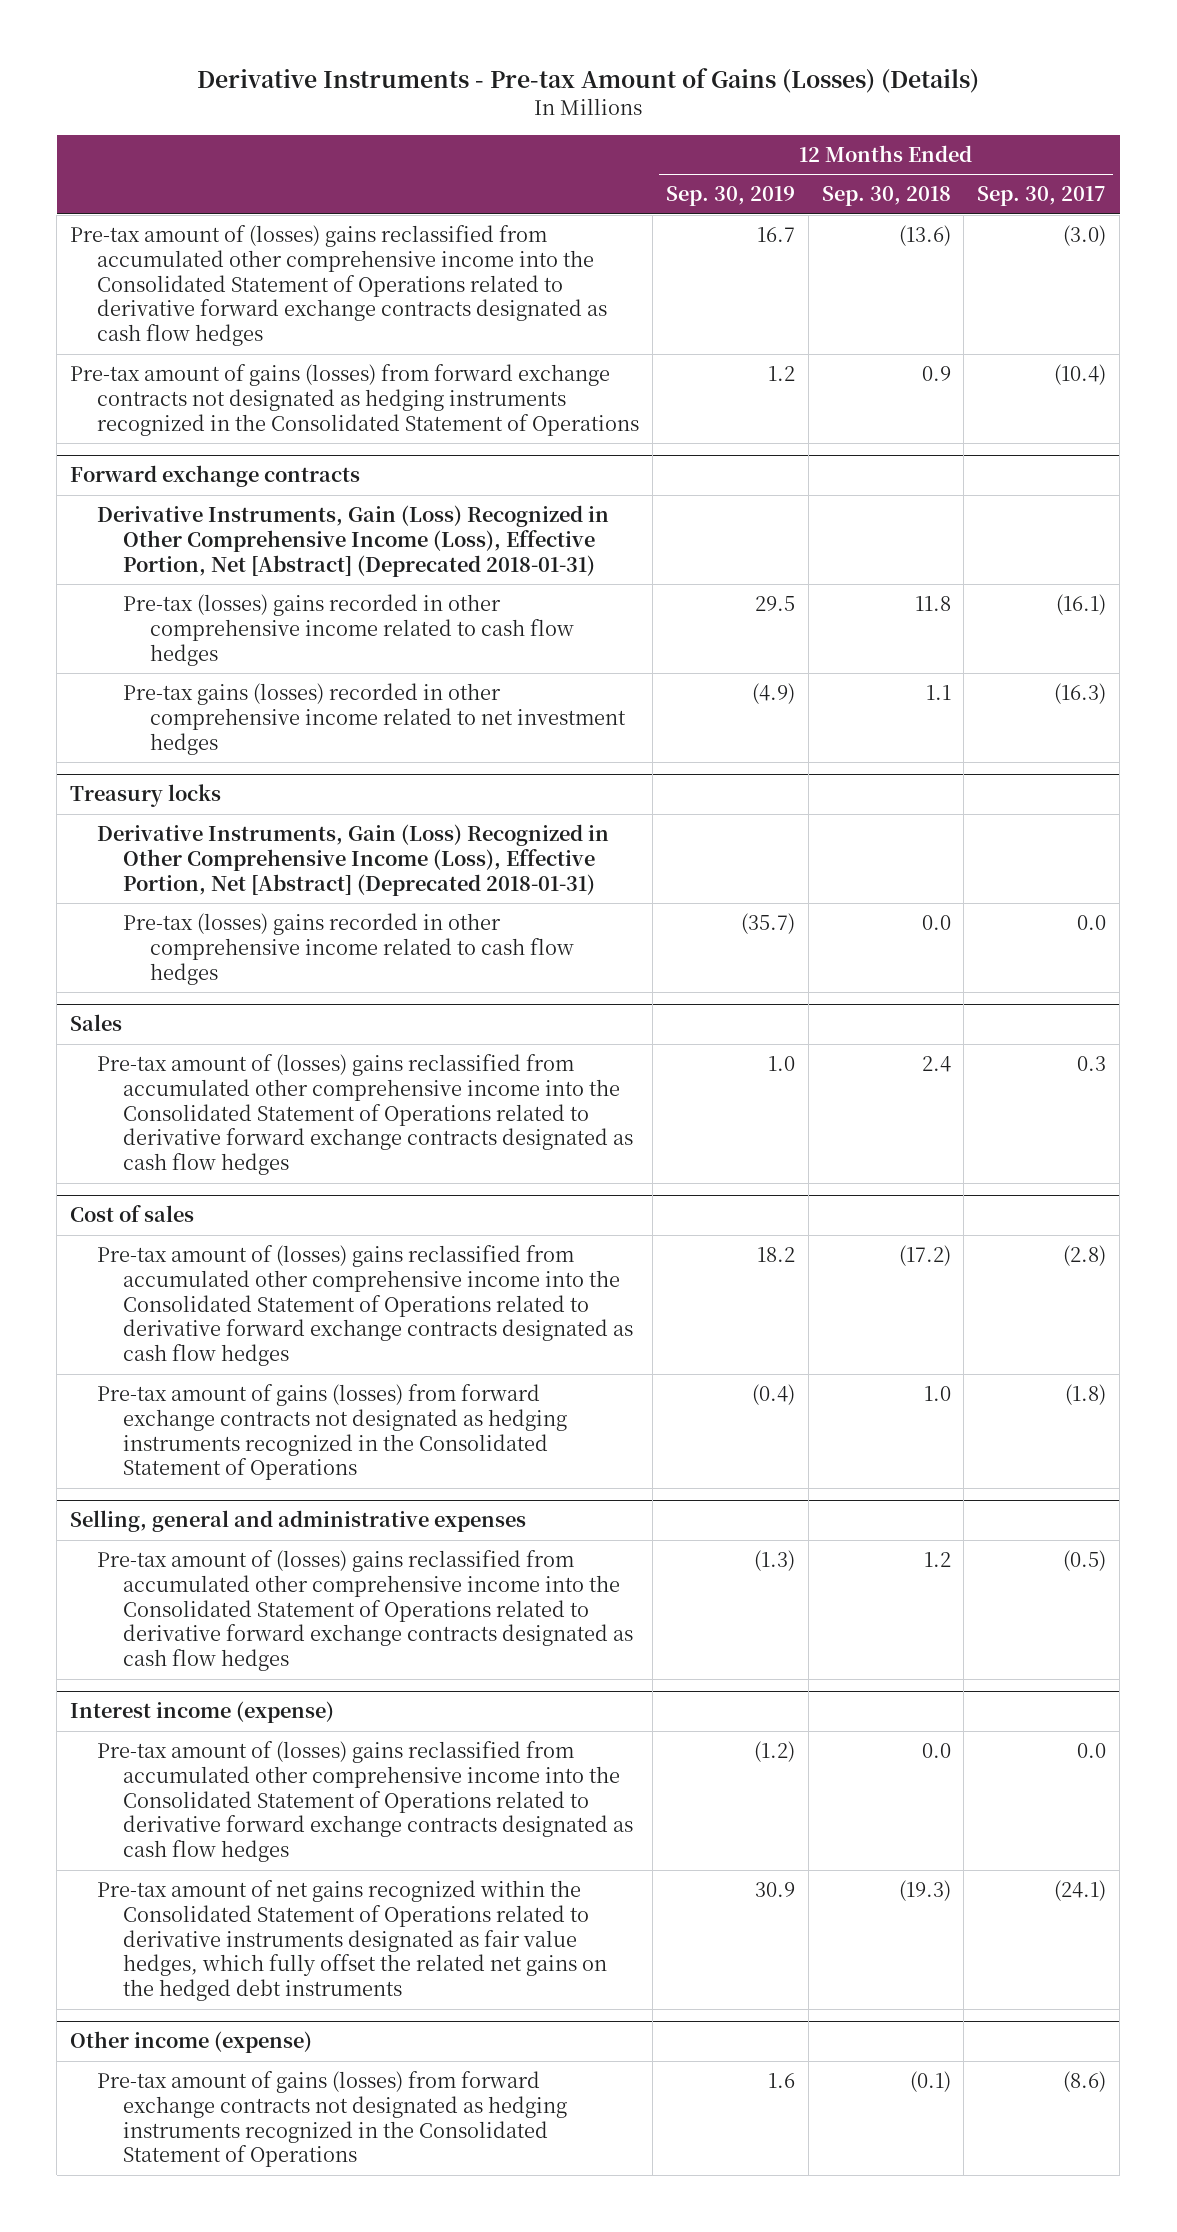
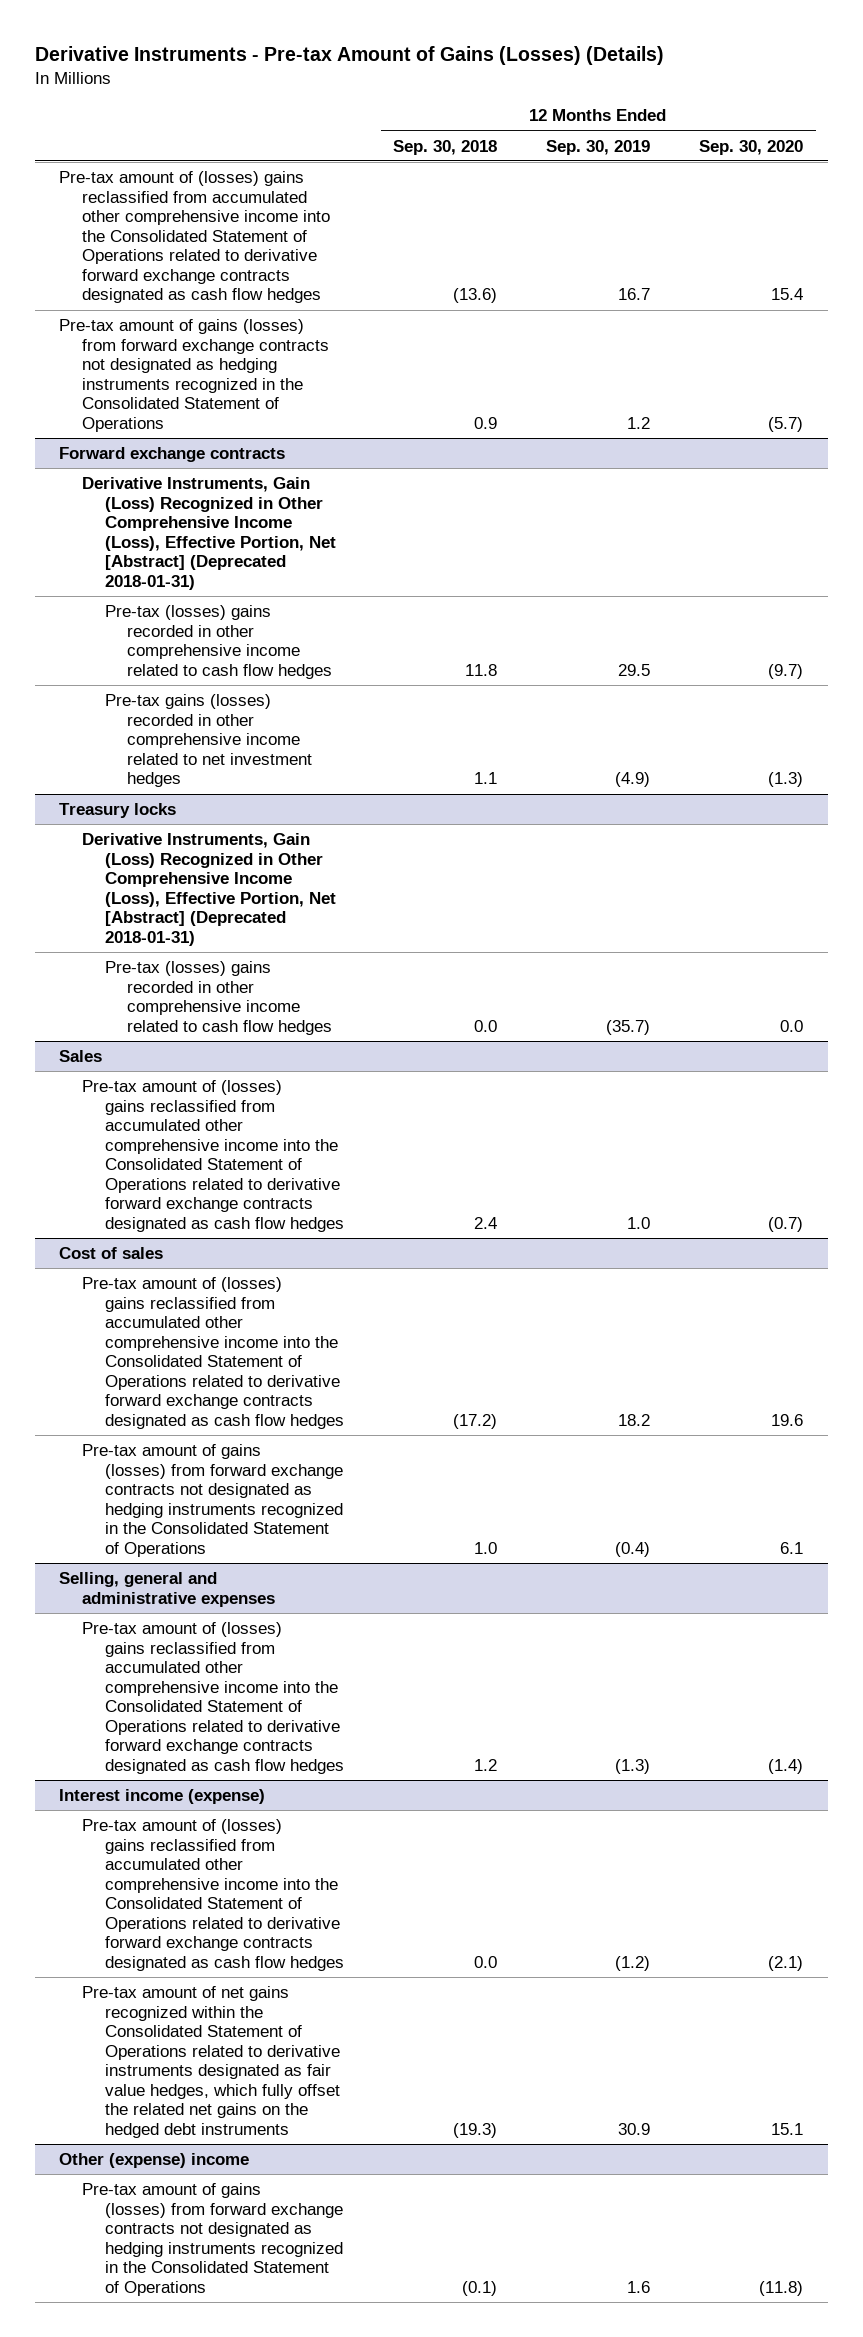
- | 12 Months Ended Sep. 30, 2019 | 12 Months Ended Sep. 30, 2018 | 12 Months Ended Sep. 30, 2017
+ | 12 Months Ended Sep. 30, 2018 | 12 Months Ended Sep. 30, 2019 | 12 Months Ended Sep. 30, 2020
- Other income (expense)
+ Other (expense) income

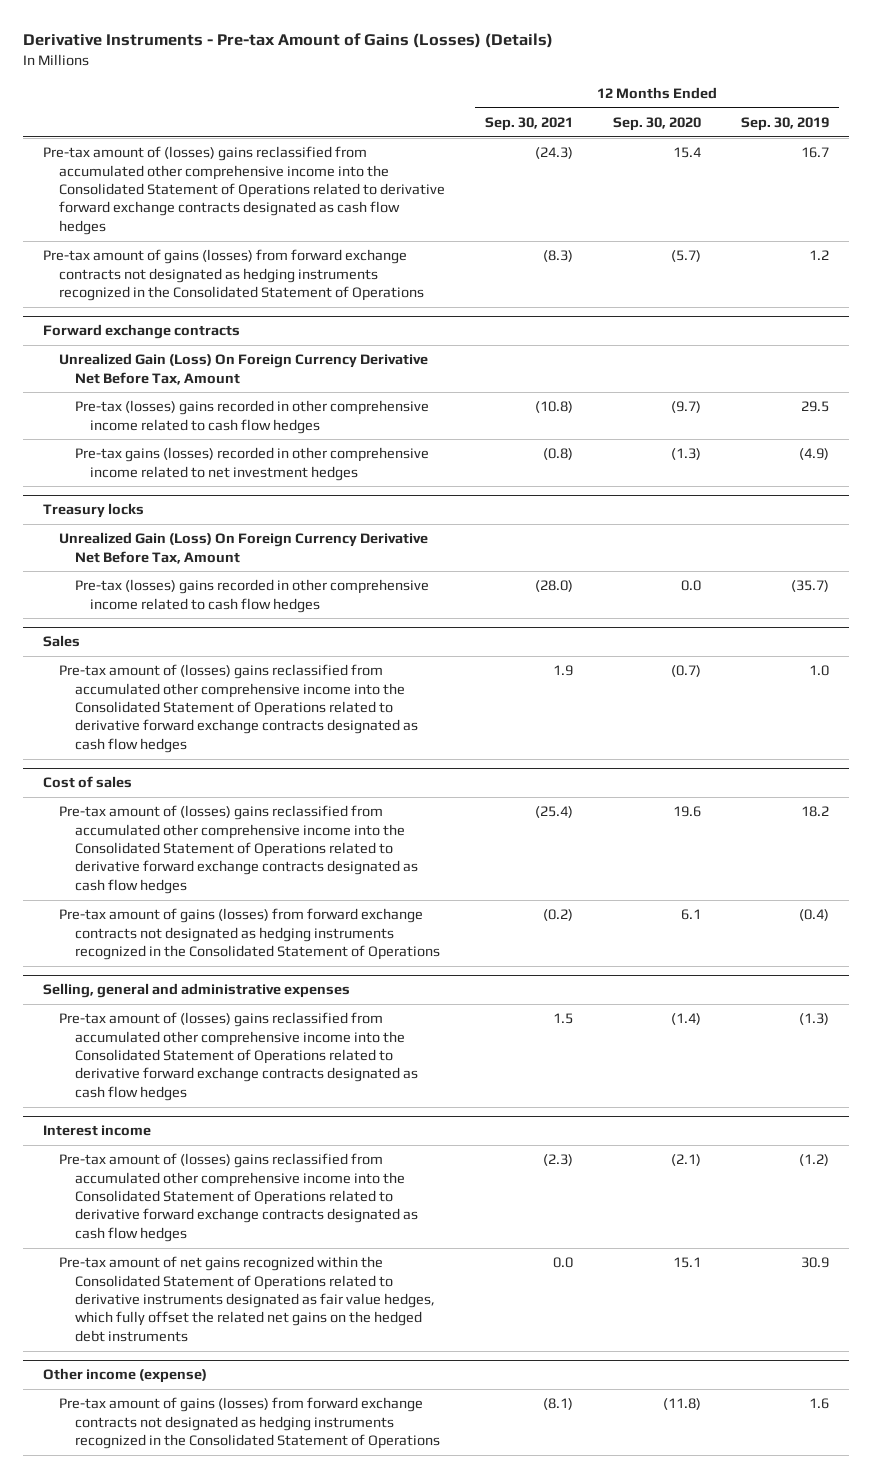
- | 12 Months Ended Sep. 30, 2018 | 12 Months Ended Sep. 30, 2019 | 12 Months Ended Sep. 30, 2020
+ | 12 Months Ended Sep. 30, 2021 | 12 Months Ended Sep. 30, 2020 | 12 Months Ended Sep. 30, 2019
@ Forward exchange contracts
- Derivative Instruments, Gain (Loss) Recognized in Other Comprehensive Income (Loss), Effective Portion, Net [Abstract] (Deprecated 2018-01-31)
+ Unrealized Gain (Loss) On Foreign Currency Derivative Net Before Tax, Amount
@ Treasury locks
- Derivative Instruments, Gain (Loss) Recognized in Other Comprehensive Income (Loss), Effective Portion, Net [Abstract] (Deprecated 2018-01-31)
+ Unrealized Gain (Loss) On Foreign Currency Derivative Net Before Tax, Amount
- Interest income (expense)
+ Interest income
- Other (expense) income
+ Other income (expense)

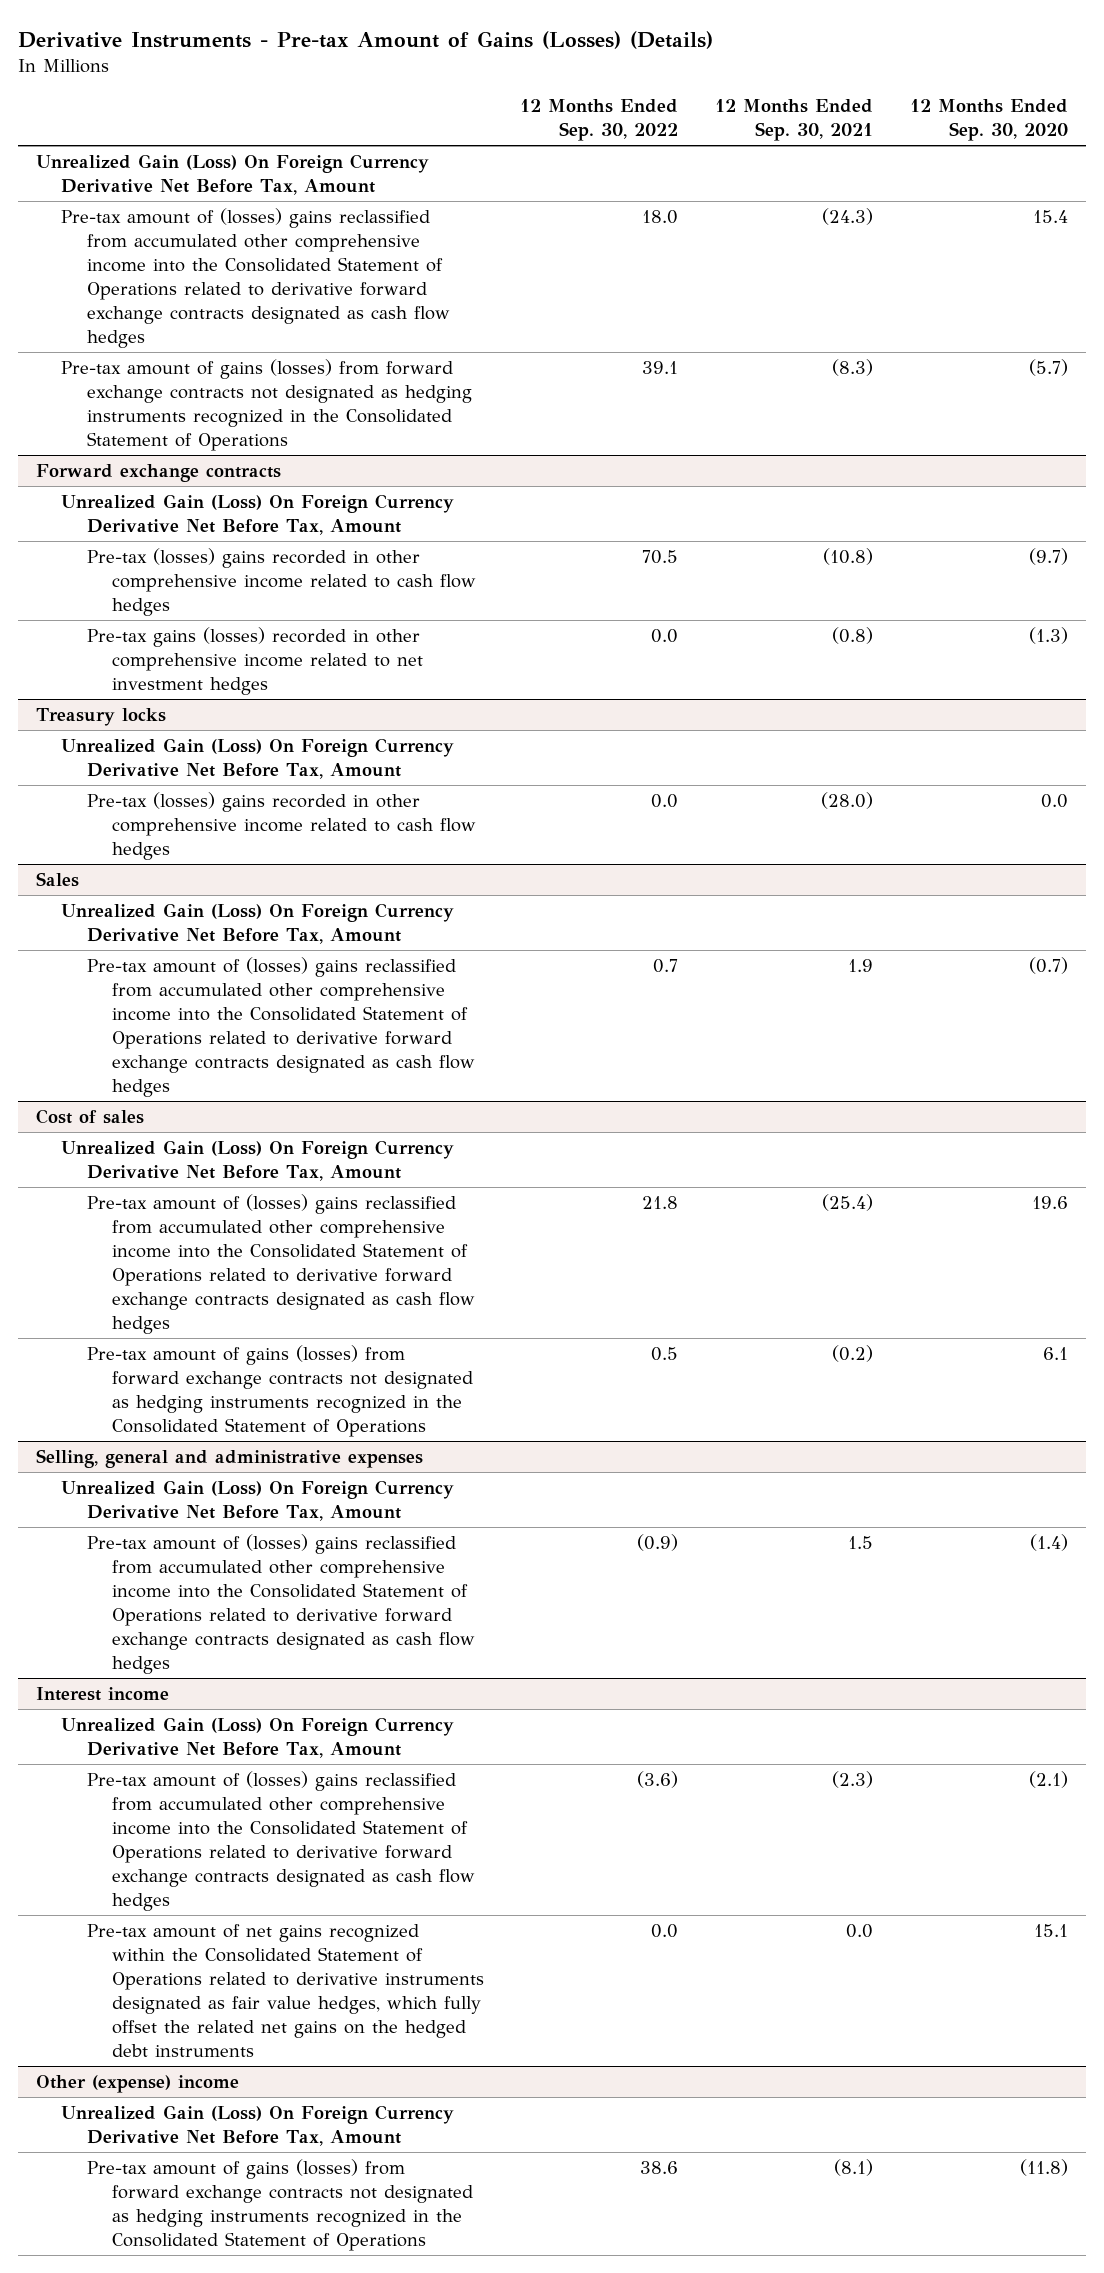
- | 12 Months Ended Sep. 30, 2021 | 12 Months Ended Sep. 30, 2020 | 12 Months Ended Sep. 30, 2019
+ | 12 Months Ended Sep. 30, 2022 | 12 Months Ended Sep. 30, 2021 | 12 Months Ended Sep. 30, 2020
+ Unrealized Gain (Loss) On Foreign Currency Derivative Net Before Tax, Amount
@ Sales
+ Unrealized Gain (Loss) On Foreign Currency Derivative Net Before Tax, Amount
@ Cost of sales
+ Unrealized Gain (Loss) On Foreign Currency Derivative Net Before Tax, Amount
@ Selling, general and administrative expenses
+ Unrealized Gain (Loss) On Foreign Currency Derivative Net Before Tax, Amount
@ Interest income
+ Unrealized Gain (Loss) On Foreign Currency Derivative Net Before Tax, Amount
- Other income (expense)
+ Other (expense) income
+ Unrealized Gain (Loss) On Foreign Currency Derivative Net Before Tax, Amount

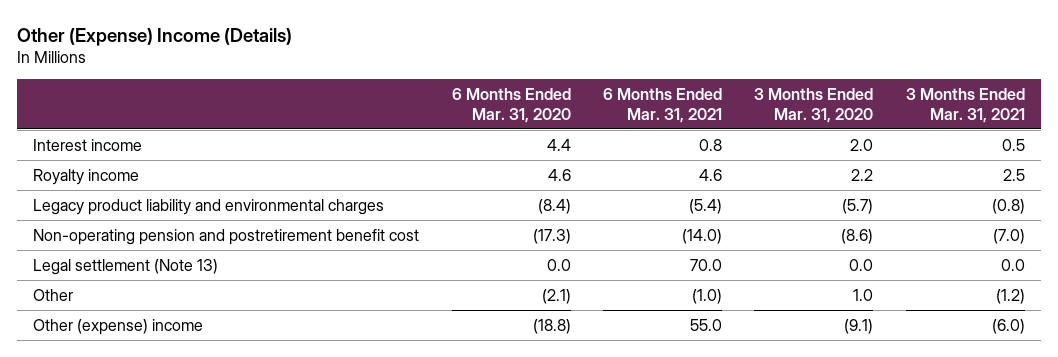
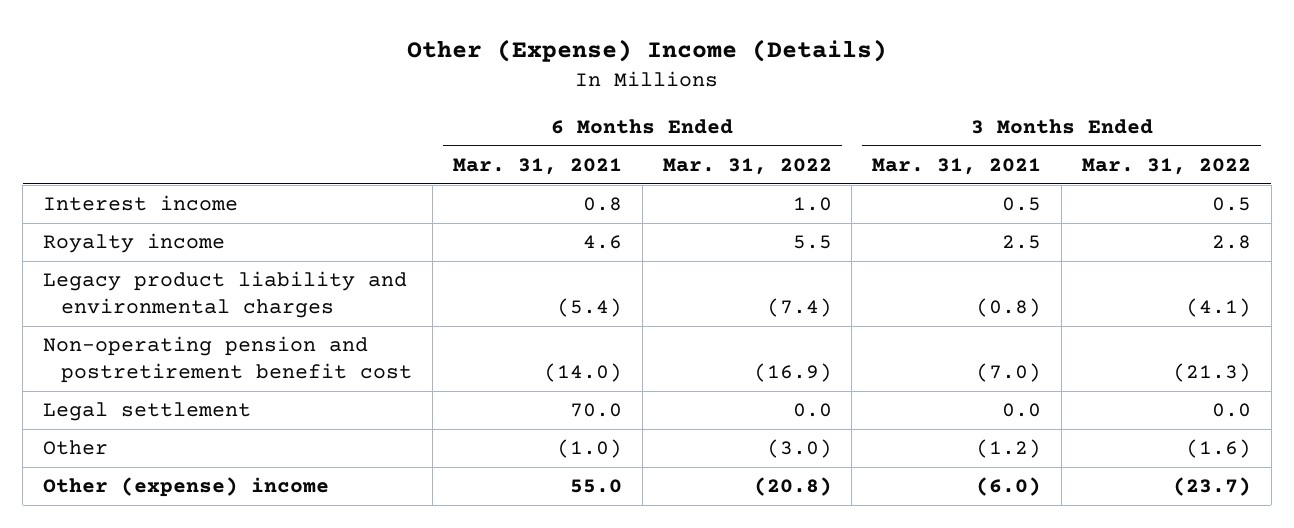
- | 6 Months Ended Mar. 31, 2020 | 6 Months Ended Mar. 31, 2021 | 3 Months Ended Mar. 31, 2020 | 3 Months Ended Mar. 31, 2021
+ | 6 Months Ended Mar. 31, 2021 | 6 Months Ended Mar. 31, 2022 | 3 Months Ended Mar. 31, 2021 | 3 Months Ended Mar. 31, 2022
- Legal settlement (Note 13) | 0.0 | 70.0 | 0.0 | 0.0
+ Legal settlement | 70.0 | 0.0 | 0.0 | 0.0

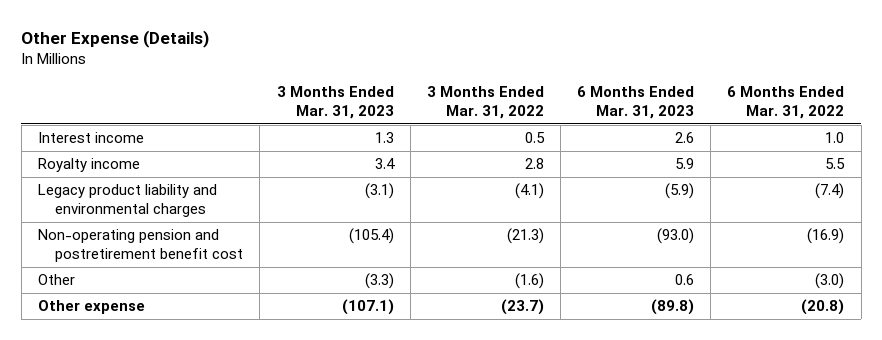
- Other (Expense) Income (Details)
+ Other Expense (Details)
- | 6 Months Ended Mar. 31, 2021 | 6 Months Ended Mar. 31, 2022 | 3 Months Ended Mar. 31, 2021 | 3 Months Ended Mar. 31, 2022
+ | 3 Months Ended Mar. 31, 2023 | 3 Months Ended Mar. 31, 2022 | 6 Months Ended Mar. 31, 2023 | 6 Months Ended Mar. 31, 2022
- Legal settlement | 70.0 | 0.0 | 0.0 | 0.0
- Other (expense) income | 55.0 | (20.8) | (6.0) | (23.7)
+ Other expense | (107.1) | (23.7) | (89.8) | (20.8)

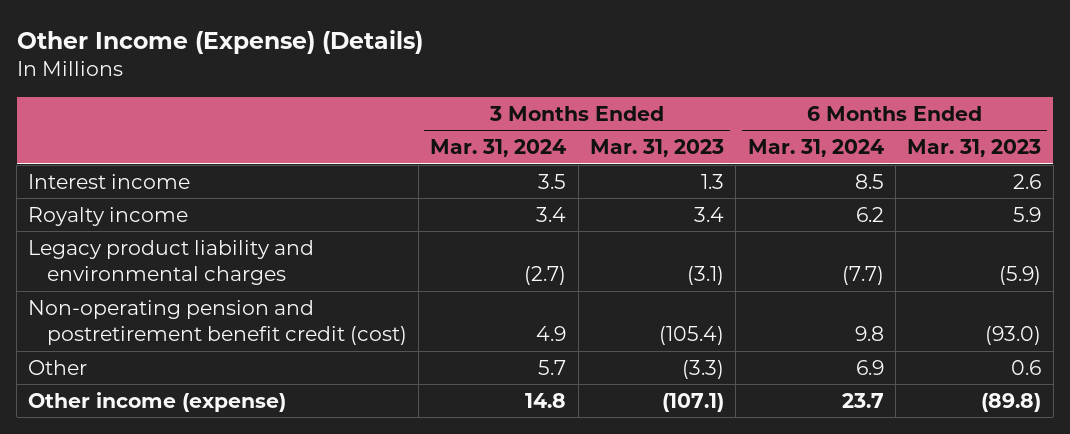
- Other Expense (Details)
+ Other Income (Expense) (Details)
- | 3 Months Ended Mar. 31, 2023 | 3 Months Ended Mar. 31, 2022 | 6 Months Ended Mar. 31, 2023 | 6 Months Ended Mar. 31, 2022
+ | 3 Months Ended Mar. 31, 2024 | 3 Months Ended Mar. 31, 2023 | 6 Months Ended Mar. 31, 2024 | 6 Months Ended Mar. 31, 2023
- Non-operating pension and postretirement benefit cost | (105.4) | (21.3) | (93.0) | (16.9)
+ Non-operating pension and postretirement benefit credit (cost) | 4.9 | (105.4) | 9.8 | (93.0)
- Other expense | (107.1) | (23.7) | (89.8) | (20.8)
+ Other income (expense) | 14.8 | (107.1) | 23.7 | (89.8)

